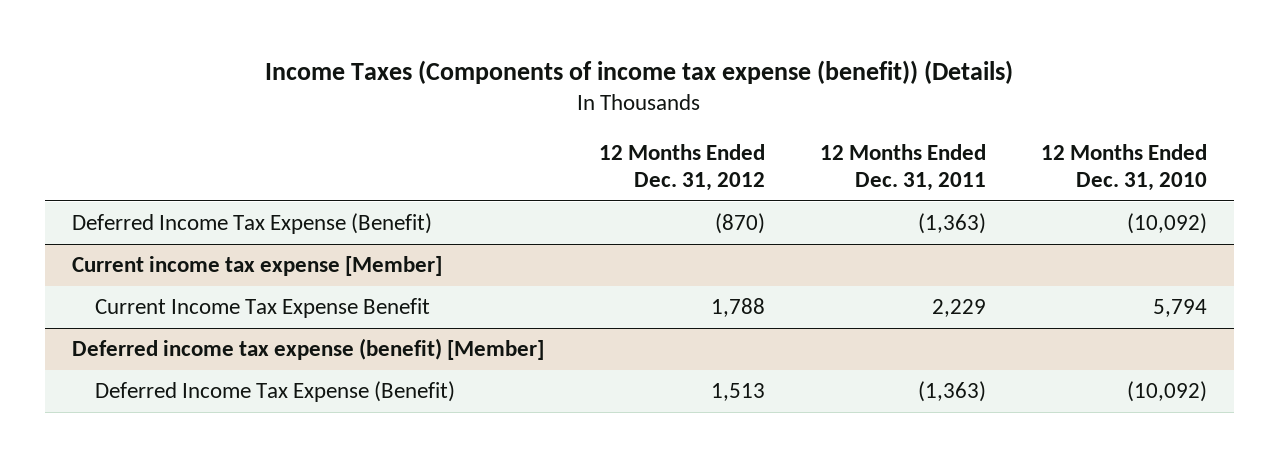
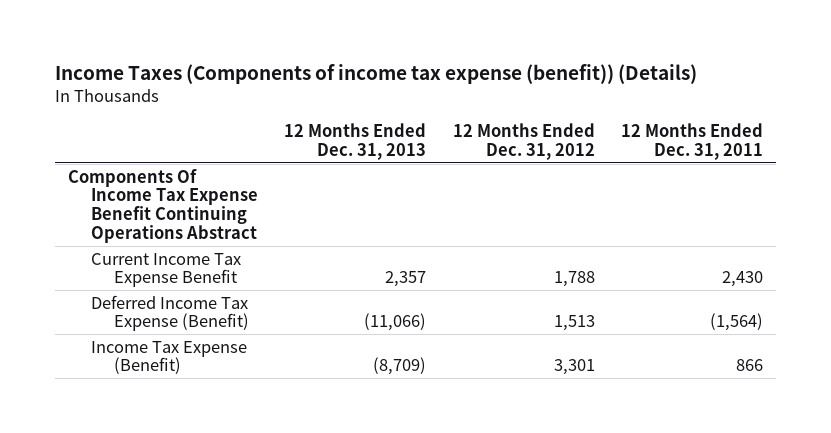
- | 12 Months Ended Dec. 31, 2012 | 12 Months Ended Dec. 31, 2011 | 12 Months Ended Dec. 31, 2010
+ | 12 Months Ended Dec. 31, 2013 | 12 Months Ended Dec. 31, 2012 | 12 Months Ended Dec. 31, 2011
- Deferred Income Tax Expense (Benefit) | (870) | (1,363) | (10,092)
- Current income tax expense [Member]
- Current Income Tax Expense Benefit | 1,788 | 2,229 | 5,794
- Deferred income tax expense (benefit) [Member]
- Deferred Income Tax Expense (Benefit) | 1,513 | (1,363) | (10,092)
+ Components Of Income Tax Expense Benefit Continuing Operations Abstract
+ Current Income Tax Expense Benefit | 2,357 | 1,788 | 2,430
+ Deferred Income Tax Expense (Benefit) | (11,066) | 1,513 | (1,564)
+ Income Tax Expense (Benefit) | (8,709) | 3,301 | 866

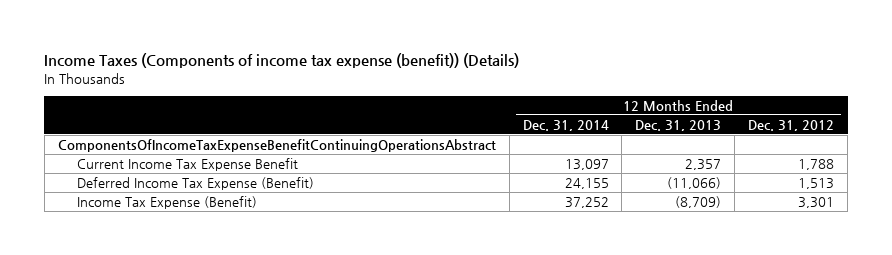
- | 12 Months Ended Dec. 31, 2013 | 12 Months Ended Dec. 31, 2012 | 12 Months Ended Dec. 31, 2011
+ | 12 Months Ended Dec. 31, 2014 | 12 Months Ended Dec. 31, 2013 | 12 Months Ended Dec. 31, 2012
- Components Of Income Tax Expense Benefit Continuing Operations Abstract
+ ComponentsOfIncomeTaxExpenseBenefitContinuingOperationsAbstract

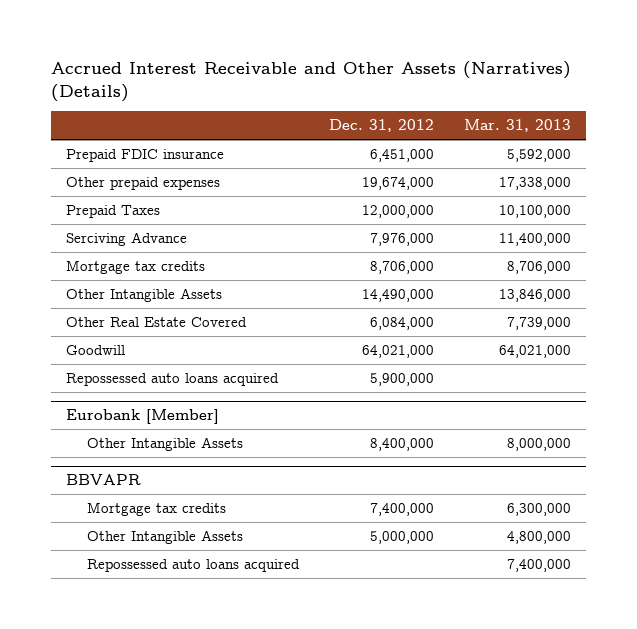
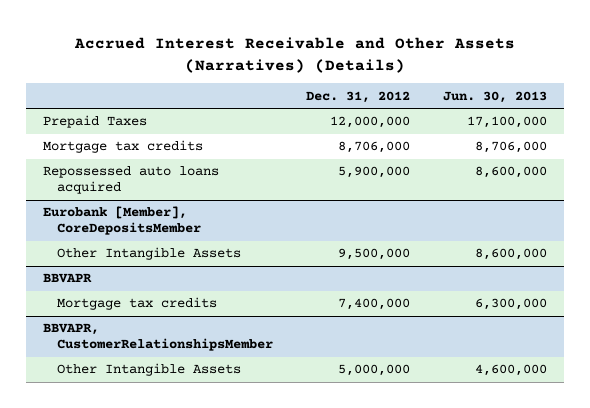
- | Dec. 31, 2012 | Mar. 31, 2013
+ | Dec. 31, 2012 | Jun. 30, 2013
- Prepaid FDIC insurance | 6,451,000 | 5,592,000
- Other prepaid expenses | 19,674,000 | 17,338,000
- Serciving Advance | 7,976,000 | 11,400,000
- Other Intangible Assets | 14,490,000 | 13,846,000
- Other Real Estate Covered | 6,084,000 | 7,739,000
- Goodwill | 64,021,000 | 64,021,000
- Eurobank [Member]
- Other Intangible Assets | 8,400,000 | 8,000,000
+ Eurobank [Member], CoreDepositsMember
+ Other Intangible Assets | 9,500,000 | 8,600,000
+ BBVAPR, CustomerRelationshipsMember
@ BBVAPR
- Repossessed auto loans acquired | | 7,400,000

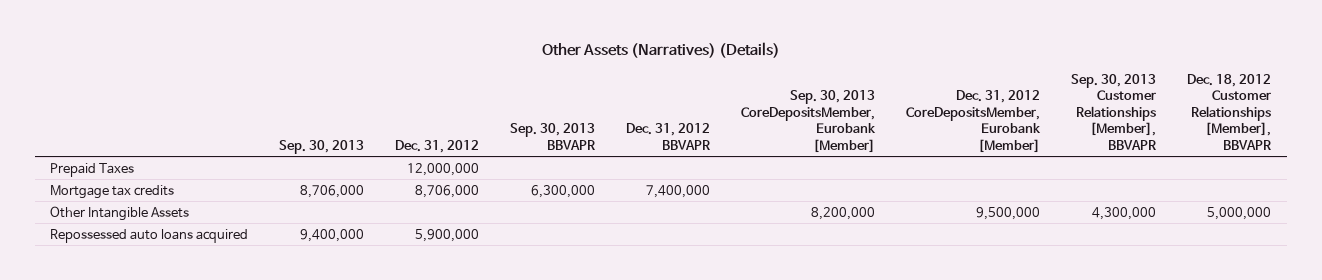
- Accrued Interest Receivable and Other Assets (Narratives) (Details)
+ Other Assets (Narratives) (Details)
- | Dec. 31, 2012 | Jun. 30, 2013
+ | Sep. 30, 2013 | Dec. 31, 2012 | Sep. 30, 2013 BBVAPR | Dec. 31, 2012 BBVAPR | Sep. 30, 2013 CoreDepositsMember, Eurobank [Member] | Dec. 31, 2012 CoreDepositsMember, Eurobank [Member] | Sep. 30, 2013 Customer Relationships [Member], BBVAPR | Dec. 18, 2012 Customer Relationships [Member], BBVAPR
+ Other Intangible Assets | | | | | 8,200,000 | 9,500,000 | 4,300,000 | 5,000,000
- Eurobank [Member], CoreDepositsMember
- Other Intangible Assets | 9,500,000 | 8,600,000
- BBVAPR
- Mortgage tax credits | 7,400,000 | 6,300,000
- BBVAPR, CustomerRelationshipsMember
- Other Intangible Assets | 5,000,000 | 4,600,000

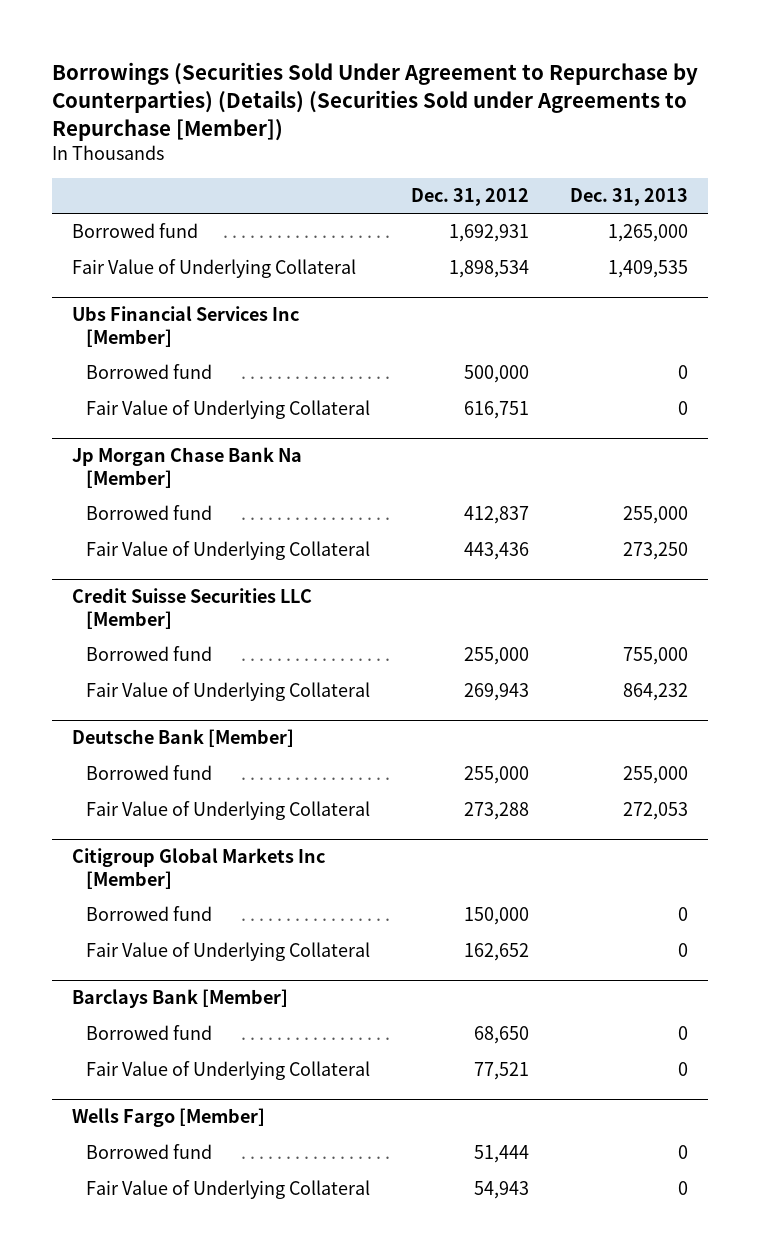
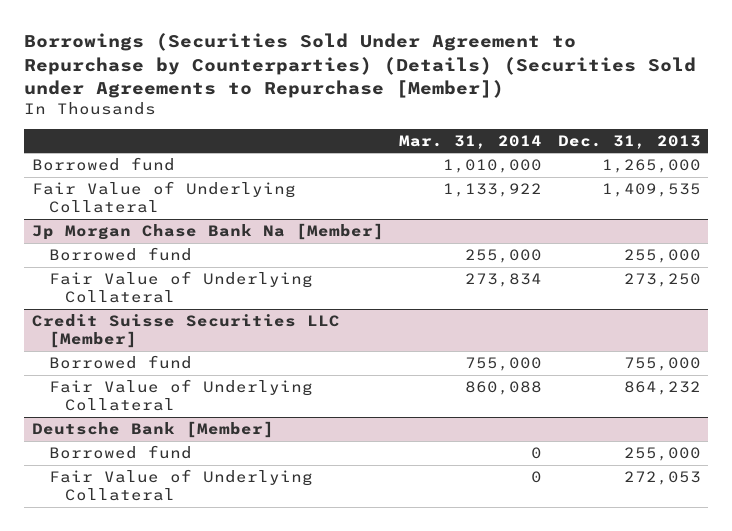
- | Dec. 31, 2012 | Dec. 31, 2013
+ | Mar. 31, 2014 | Dec. 31, 2013
- Ubs Financial Services Inc [Member]
- Borrowed fund | 500,000 | 0
- Fair Value of Underlying Collateral | 616,751 | 0
- Citigroup Global Markets Inc [Member]
- Borrowed fund | 150,000 | 0
- Fair Value of Underlying Collateral | 162,652 | 0
- Barclays Bank [Member]
- Borrowed fund | 68,650 | 0
- Fair Value of Underlying Collateral | 77,521 | 0
- Wells Fargo [Member]
- Borrowed fund | 51,444 | 0
- Fair Value of Underlying Collateral | 54,943 | 0

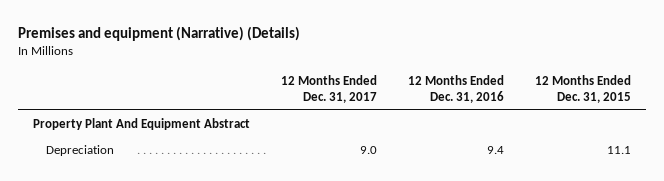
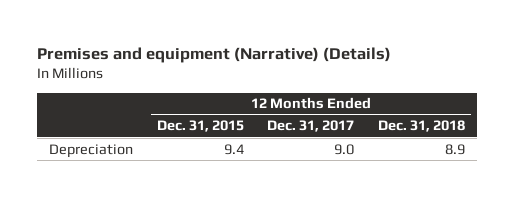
- | 12 Months Ended Dec. 31, 2017 | 12 Months Ended Dec. 31, 2016 | 12 Months Ended Dec. 31, 2015
+ | 12 Months Ended Dec. 31, 2015 | 12 Months Ended Dec. 31, 2017 | 12 Months Ended Dec. 31, 2018
- Property Plant And Equipment Abstract
- Depreciation | 9.0 | 9.4 | 11.1
+ Depreciation | 9.4 | 9.0 | 8.9

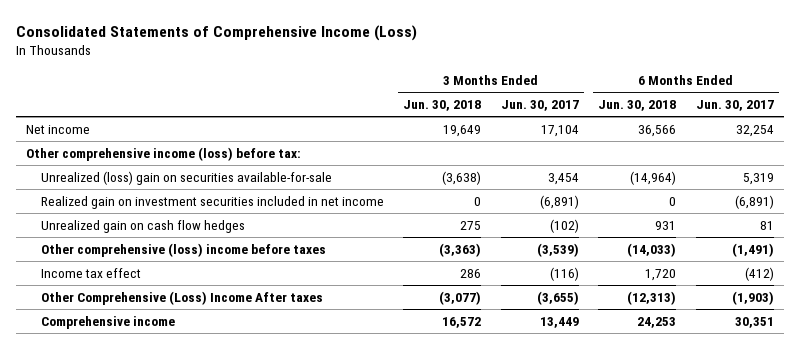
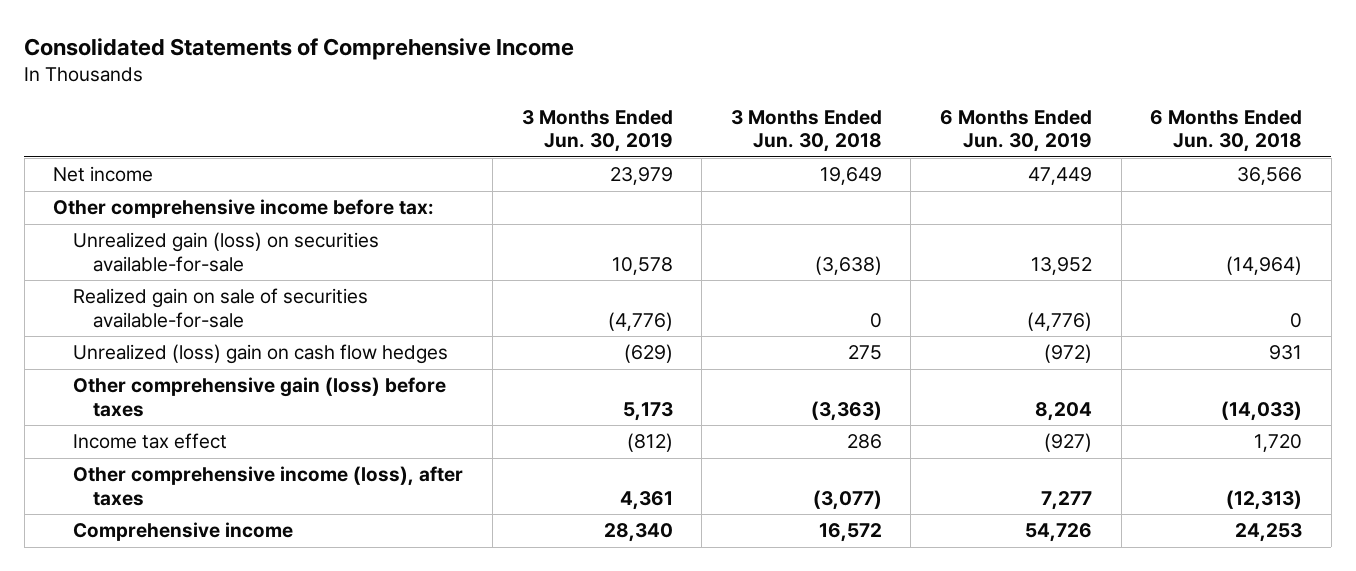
- Consolidated Statements of Comprehensive Income (Loss)
+ Consolidated Statements of Comprehensive Income
- | 3 Months Ended Jun. 30, 2018 | 3 Months Ended Jun. 30, 2017 | 6 Months Ended Jun. 30, 2018 | 6 Months Ended Jun. 30, 2017
+ | 3 Months Ended Jun. 30, 2019 | 3 Months Ended Jun. 30, 2018 | 6 Months Ended Jun. 30, 2019 | 6 Months Ended Jun. 30, 2018
- Other comprehensive income (loss) before tax:
- Unrealized (loss) gain on securities available-for-sale | (3,638) | 3,454 | (14,964) | 5,319
- Realized gain on investment securities included in net income | 0 | (6,891) | 0 | (6,891)
- Unrealized gain on cash flow hedges | 275 | (102) | 931 | 81
- Other comprehensive (loss) income before taxes | (3,363) | (3,539) | (14,033) | (1,491)
+ Other comprehensive income before tax:
+ Unrealized gain (loss) on securities available-for-sale | 10,578 | (3,638) | 13,952 | (14,964)
+ Realized gain on sale of securities available-for-sale | (4,776) | 0 | (4,776) | 0
+ Unrealized (loss) gain on cash flow hedges | (629) | 275 | (972) | 931
+ Other comprehensive gain (loss) before taxes | 5,173 | (3,363) | 8,204 | (14,033)
- Other Comprehensive (Loss) Income After taxes | (3,077) | (3,655) | (12,313) | (1,903)
+ Other comprehensive income (loss), after taxes | 4,361 | (3,077) | 7,277 | (12,313)

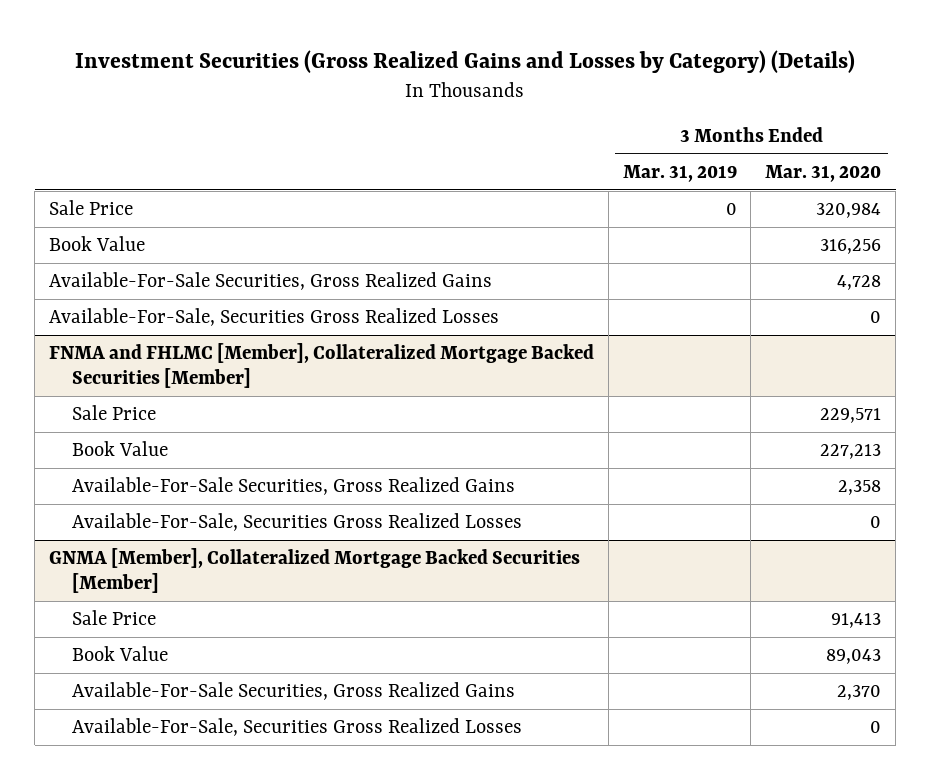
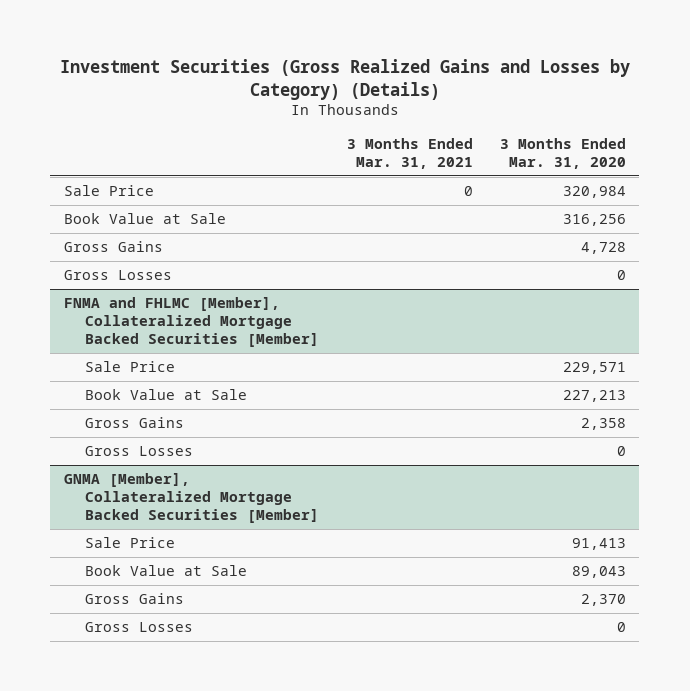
- | 3 Months Ended Mar. 31, 2019 | 3 Months Ended Mar. 31, 2020
+ | 3 Months Ended Mar. 31, 2021 | 3 Months Ended Mar. 31, 2020
- Book Value | | 316,256
- Available-For-Sale Securities, Gross Realized Gains | | 4,728
- Available-For-Sale, Securities Gross Realized Losses | | 0
+ Book Value at Sale | | 316,256
+ Gross Gains | | 4,728
+ Gross Losses | | 0
@ FNMA and FHLMC [Member], Collateralized Mortgage Backed Securities [Member]
- Book Value | | 227,213
- Available-For-Sale Securities, Gross Realized Gains | | 2,358
- Available-For-Sale, Securities Gross Realized Losses | | 0
+ Book Value at Sale | | 227,213
+ Gross Gains | | 2,358
+ Gross Losses | | 0
@ GNMA [Member], Collateralized Mortgage Backed Securities [Member]
- Book Value | | 89,043
- Available-For-Sale Securities, Gross Realized Gains | | 2,370
- Available-For-Sale, Securities Gross Realized Losses | | 0
+ Book Value at Sale | | 89,043
+ Gross Gains | | 2,370
+ Gross Losses | | 0

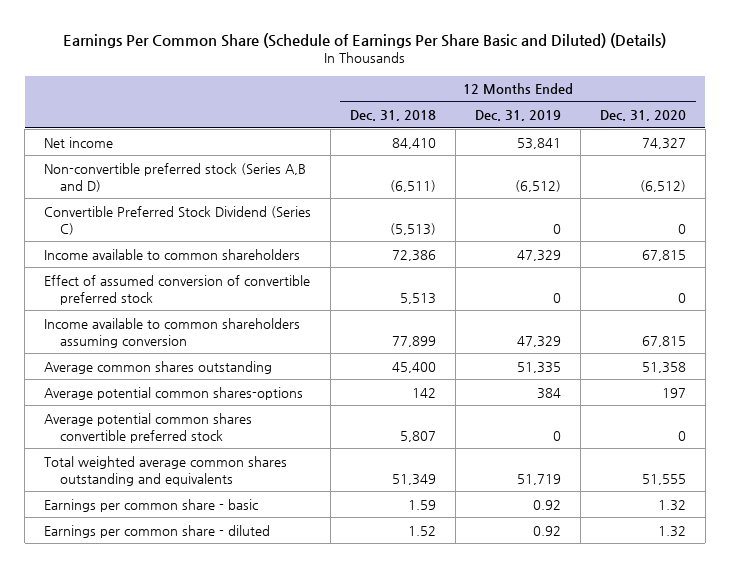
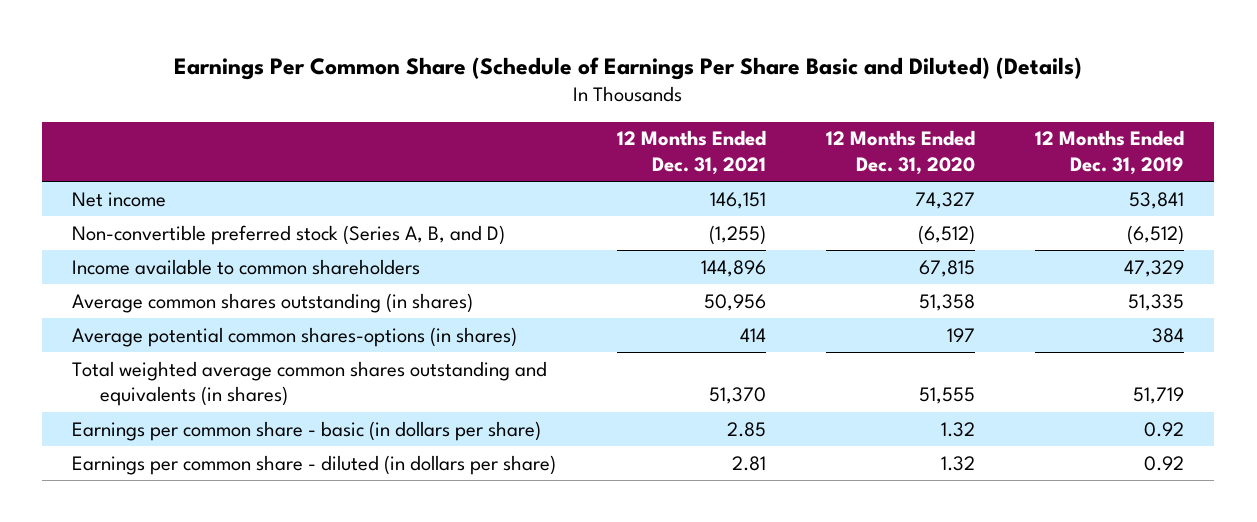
- | 12 Months Ended Dec. 31, 2018 | 12 Months Ended Dec. 31, 2019 | 12 Months Ended Dec. 31, 2020
+ | 12 Months Ended Dec. 31, 2021 | 12 Months Ended Dec. 31, 2020 | 12 Months Ended Dec. 31, 2019
- Non-convertible preferred stock (Series A,B and D) | (6,511) | (6,512) | (6,512)
- Convertible Preferred Stock Dividend (Series C) | (5,513) | 0 | 0
+ Non-convertible preferred stock (Series A, B, and D) | (1,255) | (6,512) | (6,512)
- Effect of assumed conversion of convertible preferred stock | 5,513 | 0 | 0
- Income available to common shareholders assuming conversion | 77,899 | 47,329 | 67,815
- Average common shares outstanding | 45,400 | 51,335 | 51,358
- Average potential common shares-options | 142 | 384 | 197
- Average potential common shares convertible preferred stock | 5,807 | 0 | 0
- Total weighted average common shares outstanding and equivalents | 51,349 | 51,719 | 51,555
- Earnings per common share - basic | 1.59 | 0.92 | 1.32
- Earnings per common share - diluted | 1.52 | 0.92 | 1.32
+ Average common shares outstanding (in shares) | 50,956 | 51,358 | 51,335
+ Average potential common shares-options (in shares) | 414 | 197 | 384
+ Total weighted average common shares outstanding and equivalents (in shares) | 51,370 | 51,555 | 51,719
+ Earnings per common share - basic (in dollars per share) | 2.85 | 1.32 | 0.92
+ Earnings per common share - diluted (in dollars per share) | 2.81 | 1.32 | 0.92

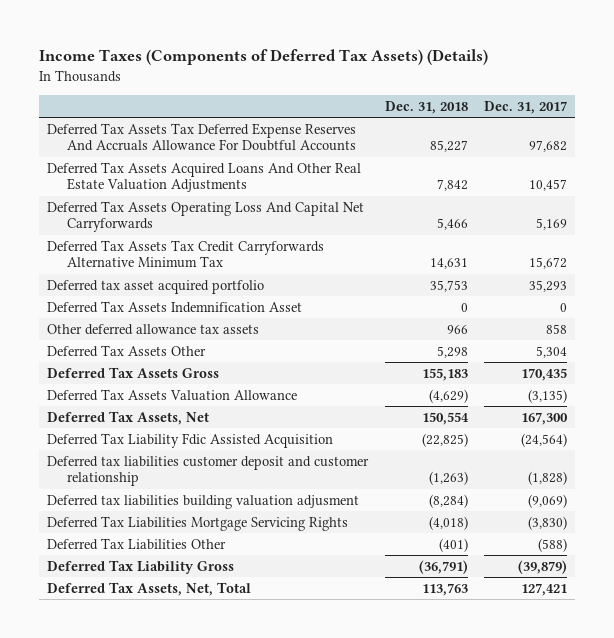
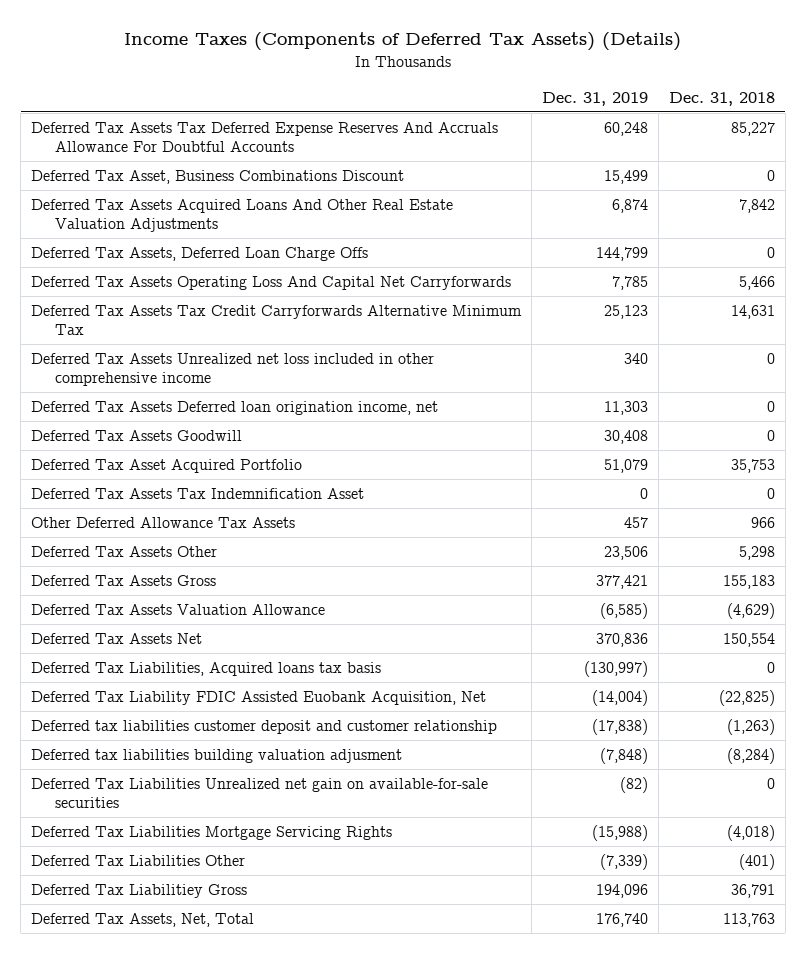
- | Dec. 31, 2018 | Dec. 31, 2017
+ | Dec. 31, 2019 | Dec. 31, 2018
+ Deferred Tax Asset, Business Combinations Discount | 15,499 | 0
+ Deferred Tax Assets, Deferred Loan Charge Offs | 144,799 | 0
- Deferred tax asset acquired portfolio | 35,753 | 35,293
- Deferred Tax Assets Indemnification Asset | 0 | 0
- Other deferred allowance tax assets | 966 | 858
+ Deferred Tax Assets Unrealized net loss included in other comprehensive income | 340 | 0
+ Deferred Tax Assets Deferred loan origination income, net | 11,303 | 0
+ Deferred Tax Assets Goodwill | 30,408 | 0
+ Deferred Tax Asset Acquired Portfolio | 51,079 | 35,753
+ Deferred Tax Assets Tax Indemnification Asset | 0 | 0
+ Other Deferred Allowance Tax Assets | 457 | 966
- Deferred Tax Assets, Net | 150,554 | 167,300
- Deferred Tax Liability Fdic Assisted Acquisition | (22,825) | (24,564)
+ Deferred Tax Assets Net | 370,836 | 150,554
+ Deferred Tax Liabilities, Acquired loans tax basis | (130,997) | 0
+ Deferred Tax Liability FDIC Assisted Euobank Acquisition, Net | (14,004) | (22,825)
+ Deferred Tax Liabilities Unrealized net gain on available-for-sale securities | (82) | 0
- Deferred Tax Liability Gross | (36,791) | (39,879)
+ Deferred Tax Liabilitiey Gross | 194,096 | 36,791

